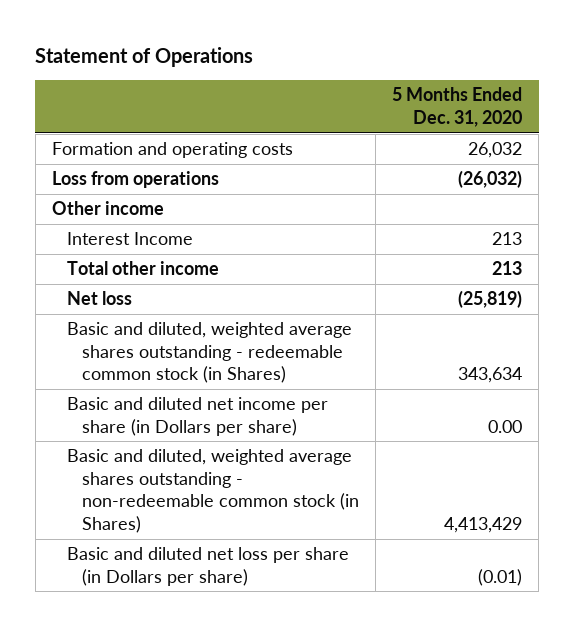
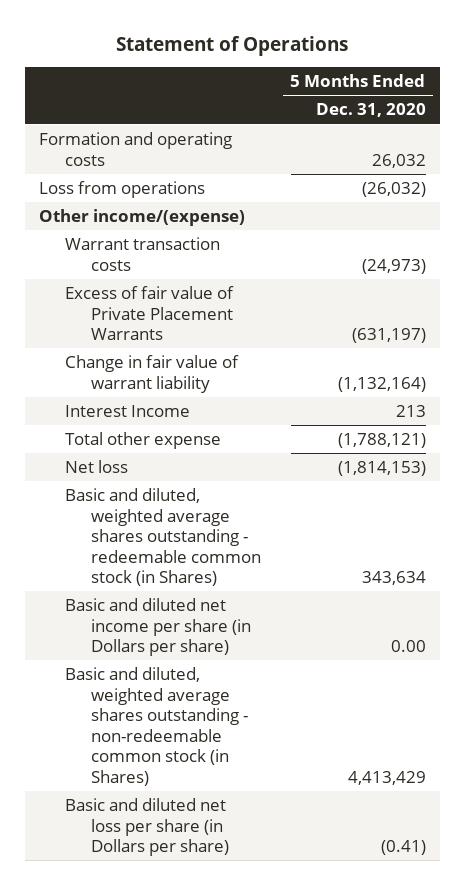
- Other income
+ Other income/(expense)
+ Warrant transaction costs | (24,973)
+ Excess of fair value of Private Placement Warrants | (631,197)
+ Change in fair value of warrant liability | (1,132,164)
- Total other income | 213
- Net loss | (25,819)
+ Total other expense | (1,788,121)
+ Net loss | (1,814,153)
- Basic and diluted net loss per share (in Dollars per share) | (0.01)
+ Basic and diluted net loss per share (in Dollars per share) | (0.41)

